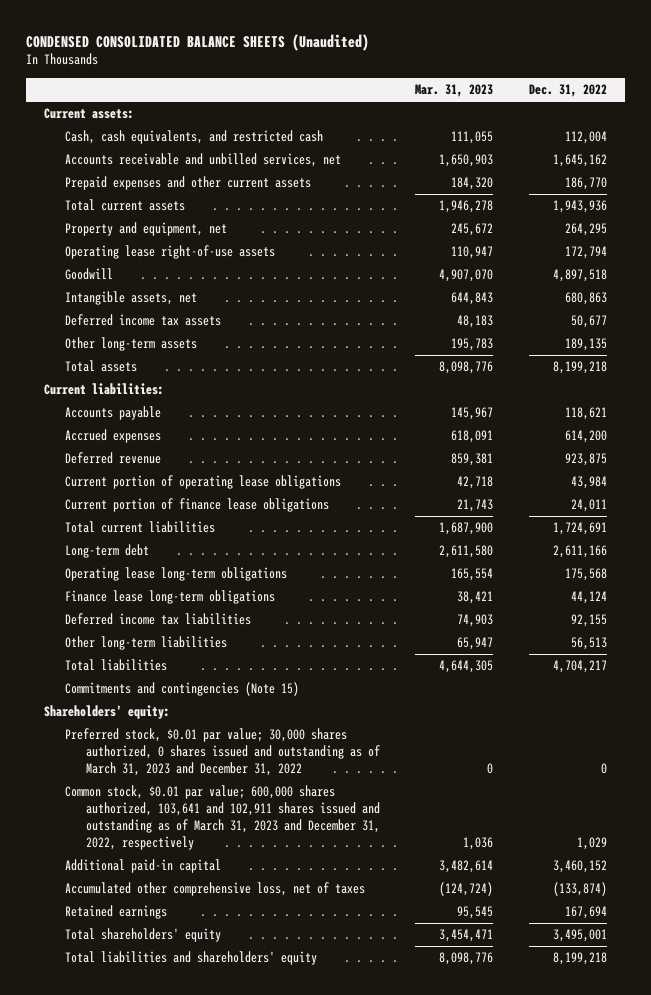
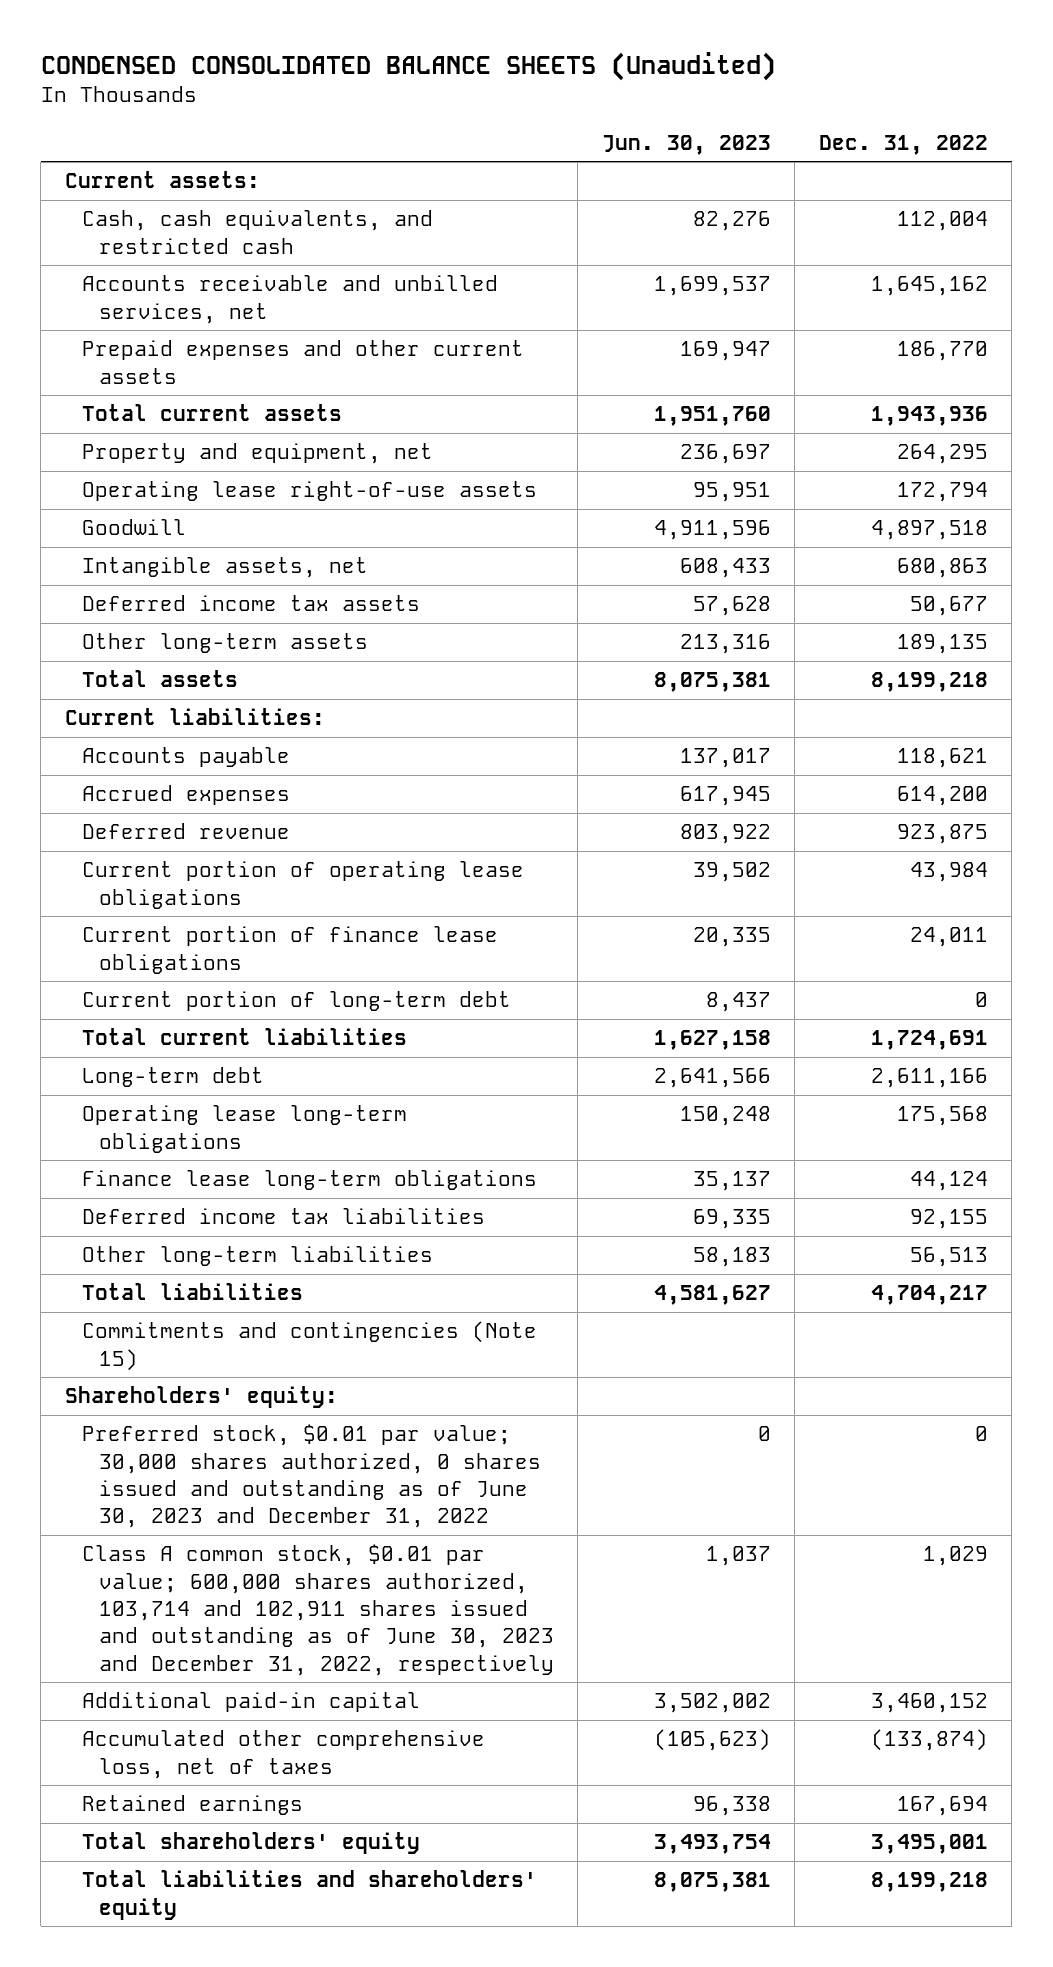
- | Mar. 31, 2023 | Dec. 31, 2022
+ | Jun. 30, 2023 | Dec. 31, 2022
+ Current portion of long-term debt | 8,437 | 0
- Preferred stock, $0.01 par value; 30,000 shares authorized, 0 shares issued and outstanding as of March 31, 2023 and December 31, 2022 | 0 | 0
- Common stock, $0.01 par value; 600,000 shares authorized, 103,641 and 102,911 shares issued and outstanding as of March 31, 2023 and December 31, 2022, respectively | 1,036 | 1,029
+ Preferred stock, $0.01 par value; 30,000 shares authorized, 0 shares issued and outstanding as of June 30, 2023 and December 31, 2022 | 0 | 0
+ Class A common stock, $0.01 par value; 600,000 shares authorized, 103,714 and 102,911 shares issued and outstanding as of June 30, 2023 and December 31, 2022, respectively | 1,037 | 1,029

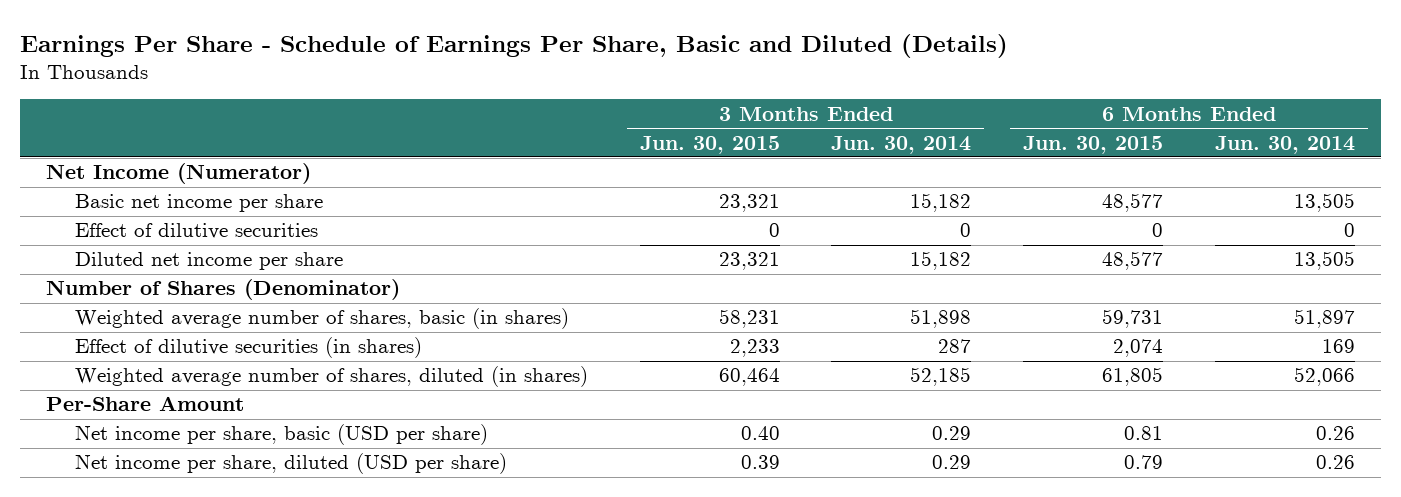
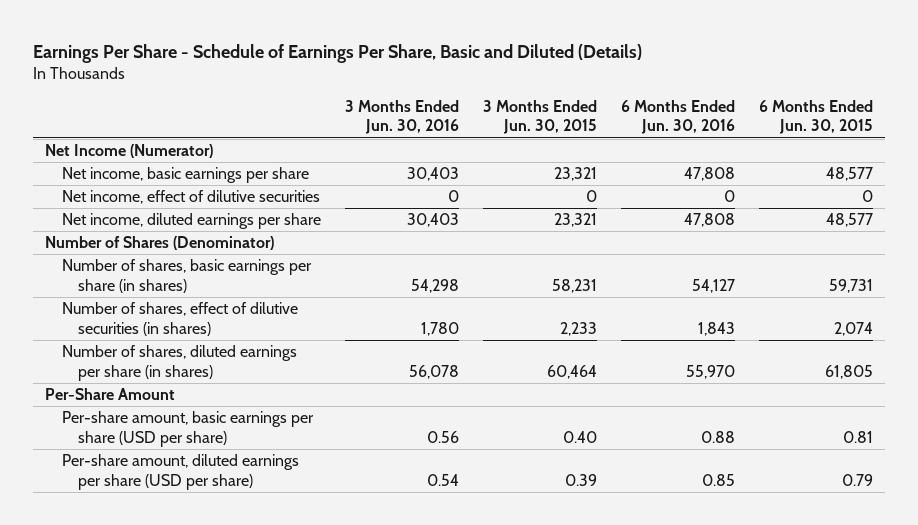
- | 3 Months Ended Jun. 30, 2015 | 3 Months Ended Jun. 30, 2014 | 6 Months Ended Jun. 30, 2015 | 6 Months Ended Jun. 30, 2014
+ | 3 Months Ended Jun. 30, 2016 | 3 Months Ended Jun. 30, 2015 | 6 Months Ended Jun. 30, 2016 | 6 Months Ended Jun. 30, 2015
- Basic net income per share | 23,321 | 15,182 | 48,577 | 13,505
- Effect of dilutive securities | 0 | 0 | 0 | 0
- Diluted net income per share | 23,321 | 15,182 | 48,577 | 13,505
+ Net income, basic earnings per share | 30,403 | 23,321 | 47,808 | 48,577
+ Net income, effect of dilutive securities | 0 | 0 | 0 | 0
+ Net income, diluted earnings per share | 30,403 | 23,321 | 47,808 | 48,577
- Weighted average number of shares, basic (in shares) | 58,231 | 51,898 | 59,731 | 51,897
- Effect of dilutive securities (in shares) | 2,233 | 287 | 2,074 | 169
- Weighted average number of shares, diluted (in shares) | 60,464 | 52,185 | 61,805 | 52,066
+ Number of shares, basic earnings per share (in shares) | 54,298 | 58,231 | 54,127 | 59,731
+ Number of shares, effect of dilutive securities (in shares) | 1,780 | 2,233 | 1,843 | 2,074
+ Number of shares, diluted earnings per share (in shares) | 56,078 | 60,464 | 55,970 | 61,805
- Net income per share, basic (USD per share) | 0.40 | 0.29 | 0.81 | 0.26
- Net income per share, diluted (USD per share) | 0.39 | 0.29 | 0.79 | 0.26
+ Per-share amount, basic earnings per share (USD per share) | 0.56 | 0.40 | 0.88 | 0.81
+ Per-share amount, diluted earnings per share (USD per share) | 0.54 | 0.39 | 0.85 | 0.79

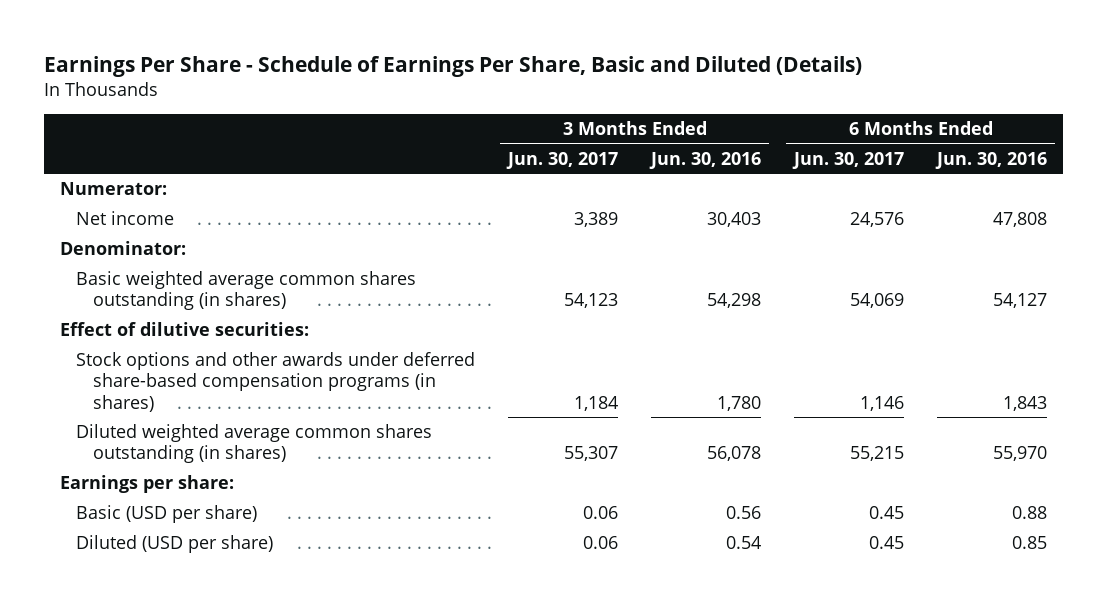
- | 3 Months Ended Jun. 30, 2016 | 3 Months Ended Jun. 30, 2015 | 6 Months Ended Jun. 30, 2016 | 6 Months Ended Jun. 30, 2015
+ | 3 Months Ended Jun. 30, 2017 | 3 Months Ended Jun. 30, 2016 | 6 Months Ended Jun. 30, 2017 | 6 Months Ended Jun. 30, 2016
- Net Income (Numerator)
- Net income, basic earnings per share | 30,403 | 23,321 | 47,808 | 48,577
- Net income, effect of dilutive securities | 0 | 0 | 0 | 0
- Net income, diluted earnings per share | 30,403 | 23,321 | 47,808 | 48,577
- Number of Shares (Denominator)
- Number of shares, basic earnings per share (in shares) | 54,298 | 58,231 | 54,127 | 59,731
- Number of shares, effect of dilutive securities (in shares) | 1,780 | 2,233 | 1,843 | 2,074
- Number of shares, diluted earnings per share (in shares) | 56,078 | 60,464 | 55,970 | 61,805
- Per-Share Amount
- Per-share amount, basic earnings per share (USD per share) | 0.56 | 0.40 | 0.88 | 0.81
- Per-share amount, diluted earnings per share (USD per share) | 0.54 | 0.39 | 0.85 | 0.79
+ Numerator:
+ Net income | 3,389 | 30,403 | 24,576 | 47,808
+ Denominator:
+ Basic weighted average common shares outstanding (in shares) | 54,123 | 54,298 | 54,069 | 54,127
+ Effect of dilutive securities:
+ Stock options and other awards under deferred share-based compensation programs (in shares) | 1,184 | 1,780 | 1,146 | 1,843
+ Diluted weighted average common shares outstanding (in shares) | 55,307 | 56,078 | 55,215 | 55,970
+ Earnings per share:
+ Basic (USD per share) | 0.06 | 0.56 | 0.45 | 0.88
+ Diluted (USD per share) | 0.06 | 0.54 | 0.45 | 0.85

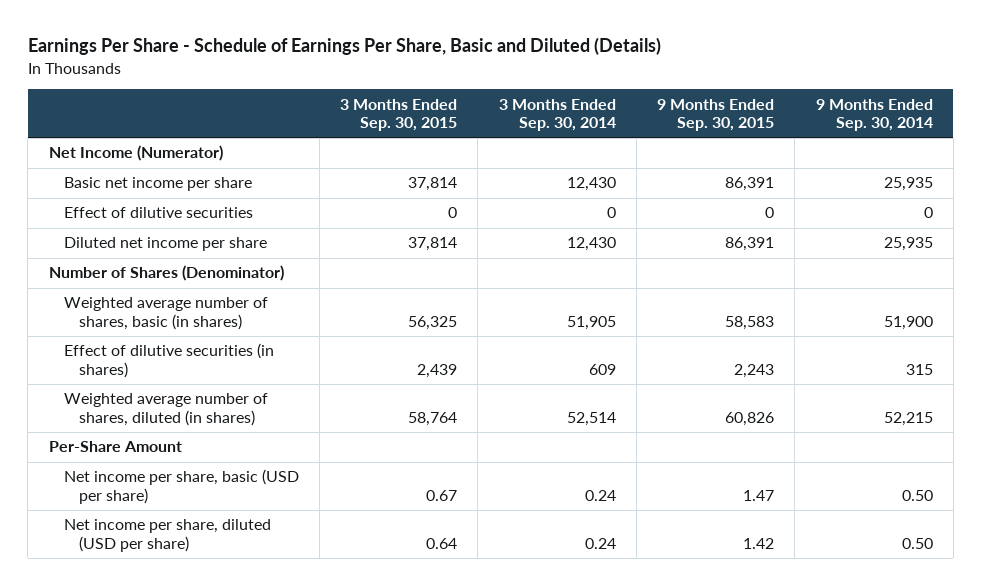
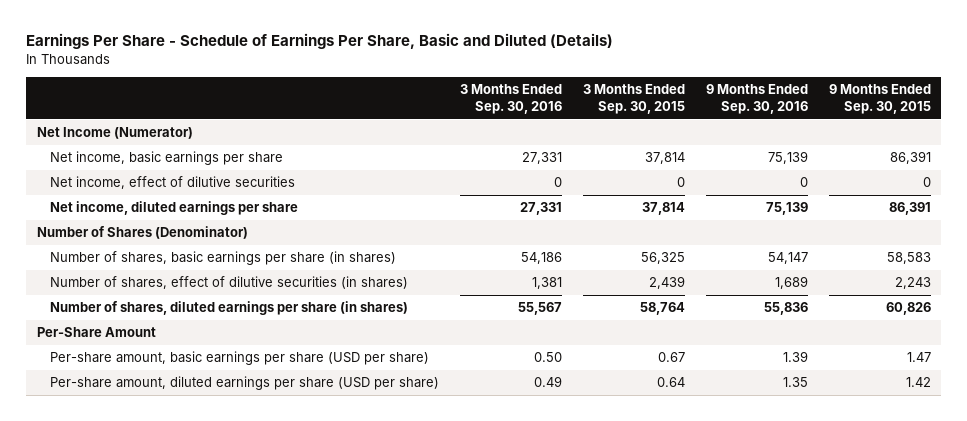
- | 3 Months Ended Sep. 30, 2015 | 3 Months Ended Sep. 30, 2014 | 9 Months Ended Sep. 30, 2015 | 9 Months Ended Sep. 30, 2014
+ | 3 Months Ended Sep. 30, 2016 | 3 Months Ended Sep. 30, 2015 | 9 Months Ended Sep. 30, 2016 | 9 Months Ended Sep. 30, 2015
- Basic net income per share | 37,814 | 12,430 | 86,391 | 25,935
- Effect of dilutive securities | 0 | 0 | 0 | 0
- Diluted net income per share | 37,814 | 12,430 | 86,391 | 25,935
+ Net income, basic earnings per share | 27,331 | 37,814 | 75,139 | 86,391
+ Net income, effect of dilutive securities | 0 | 0 | 0 | 0
+ Net income, diluted earnings per share | 27,331 | 37,814 | 75,139 | 86,391
- Weighted average number of shares, basic (in shares) | 56,325 | 51,905 | 58,583 | 51,900
- Effect of dilutive securities (in shares) | 2,439 | 609 | 2,243 | 315
- Weighted average number of shares, diluted (in shares) | 58,764 | 52,514 | 60,826 | 52,215
+ Number of shares, basic earnings per share (in shares) | 54,186 | 56,325 | 54,147 | 58,583
+ Number of shares, effect of dilutive securities (in shares) | 1,381 | 2,439 | 1,689 | 2,243
+ Number of shares, diluted earnings per share (in shares) | 55,567 | 58,764 | 55,836 | 60,826
- Net income per share, basic (USD per share) | 0.67 | 0.24 | 1.47 | 0.50
- Net income per share, diluted (USD per share) | 0.64 | 0.24 | 1.42 | 0.50
+ Per-share amount, basic earnings per share (USD per share) | 0.50 | 0.67 | 1.39 | 1.47
+ Per-share amount, diluted earnings per share (USD per share) | 0.49 | 0.64 | 1.35 | 1.42

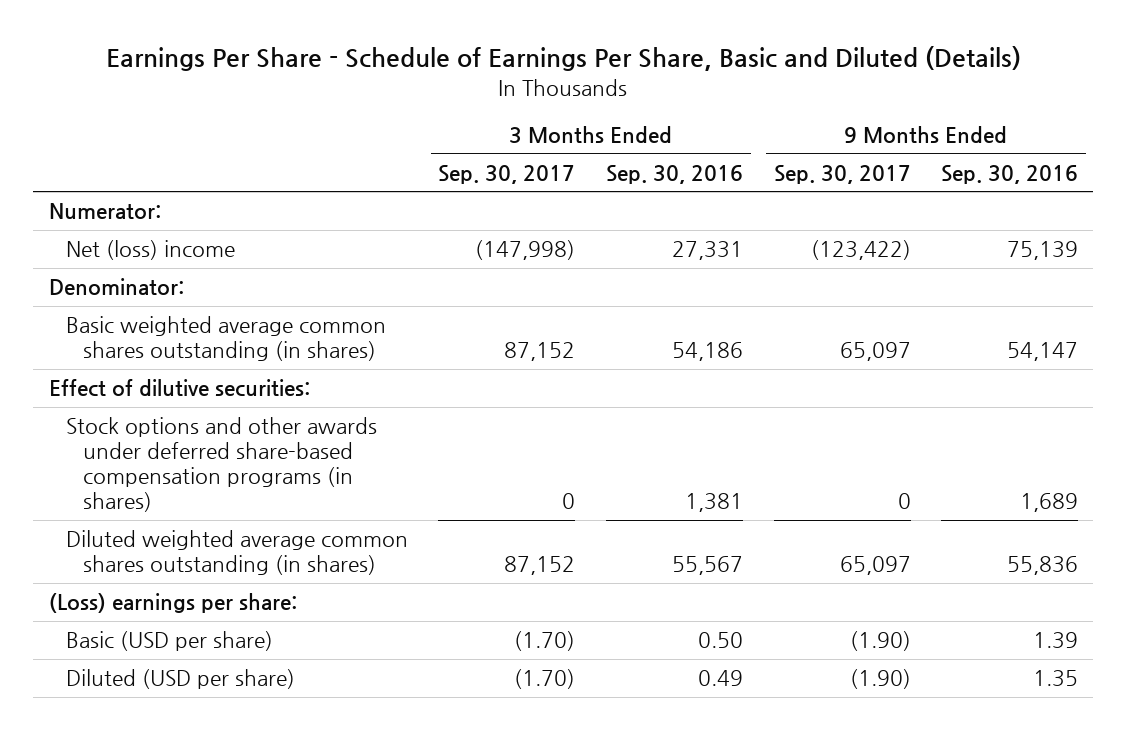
- | 3 Months Ended Sep. 30, 2016 | 3 Months Ended Sep. 30, 2015 | 9 Months Ended Sep. 30, 2016 | 9 Months Ended Sep. 30, 2015
+ | 3 Months Ended Sep. 30, 2017 | 3 Months Ended Sep. 30, 2016 | 9 Months Ended Sep. 30, 2017 | 9 Months Ended Sep. 30, 2016
- Net Income (Numerator)
- Net income, basic earnings per share | 27,331 | 37,814 | 75,139 | 86,391
- Net income, effect of dilutive securities | 0 | 0 | 0 | 0
- Net income, diluted earnings per share | 27,331 | 37,814 | 75,139 | 86,391
- Number of Shares (Denominator)
- Number of shares, basic earnings per share (in shares) | 54,186 | 56,325 | 54,147 | 58,583
- Number of shares, effect of dilutive securities (in shares) | 1,381 | 2,439 | 1,689 | 2,243
- Number of shares, diluted earnings per share (in shares) | 55,567 | 58,764 | 55,836 | 60,826
- Per-Share Amount
- Per-share amount, basic earnings per share (USD per share) | 0.50 | 0.67 | 1.39 | 1.47
- Per-share amount, diluted earnings per share (USD per share) | 0.49 | 0.64 | 1.35 | 1.42
+ Numerator:
+ Net (loss) income | (147,998) | 27,331 | (123,422) | 75,139
+ Denominator:
+ Basic weighted average common shares outstanding (in shares) | 87,152 | 54,186 | 65,097 | 54,147
+ Effect of dilutive securities:
+ Stock options and other awards under deferred share-based compensation programs (in shares) | 0 | 1,381 | 0 | 1,689
+ Diluted weighted average common shares outstanding (in shares) | 87,152 | 55,567 | 65,097 | 55,836
+ (Loss) earnings per share:
+ Basic (USD per share) | (1.70) | 0.50 | (1.90) | 1.39
+ Diluted (USD per share) | (1.70) | 0.49 | (1.90) | 1.35

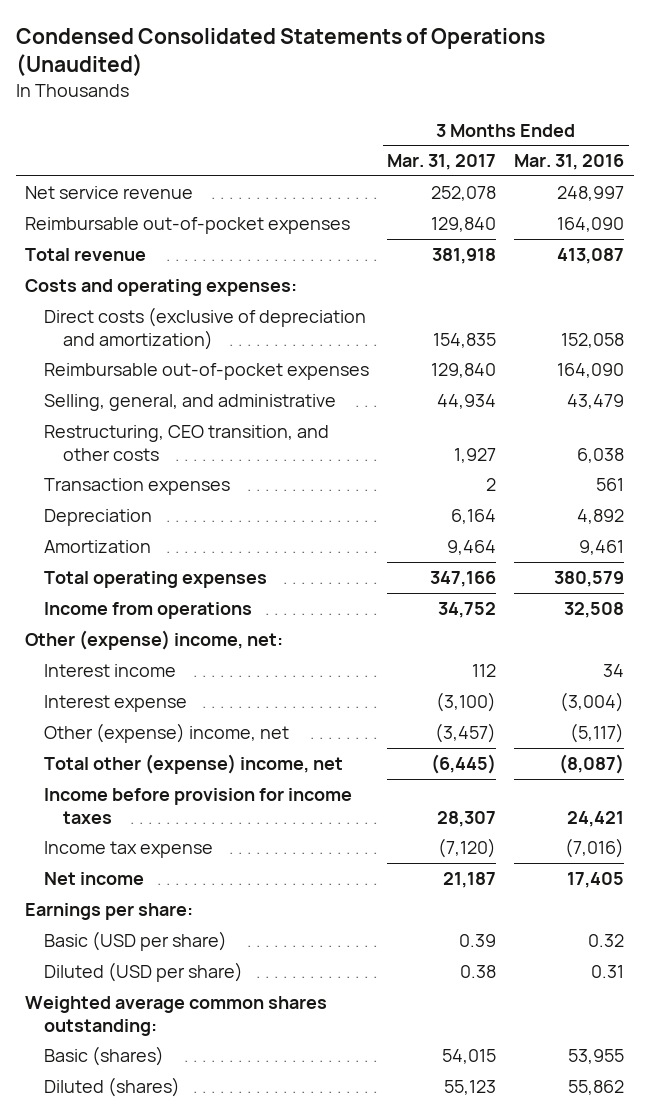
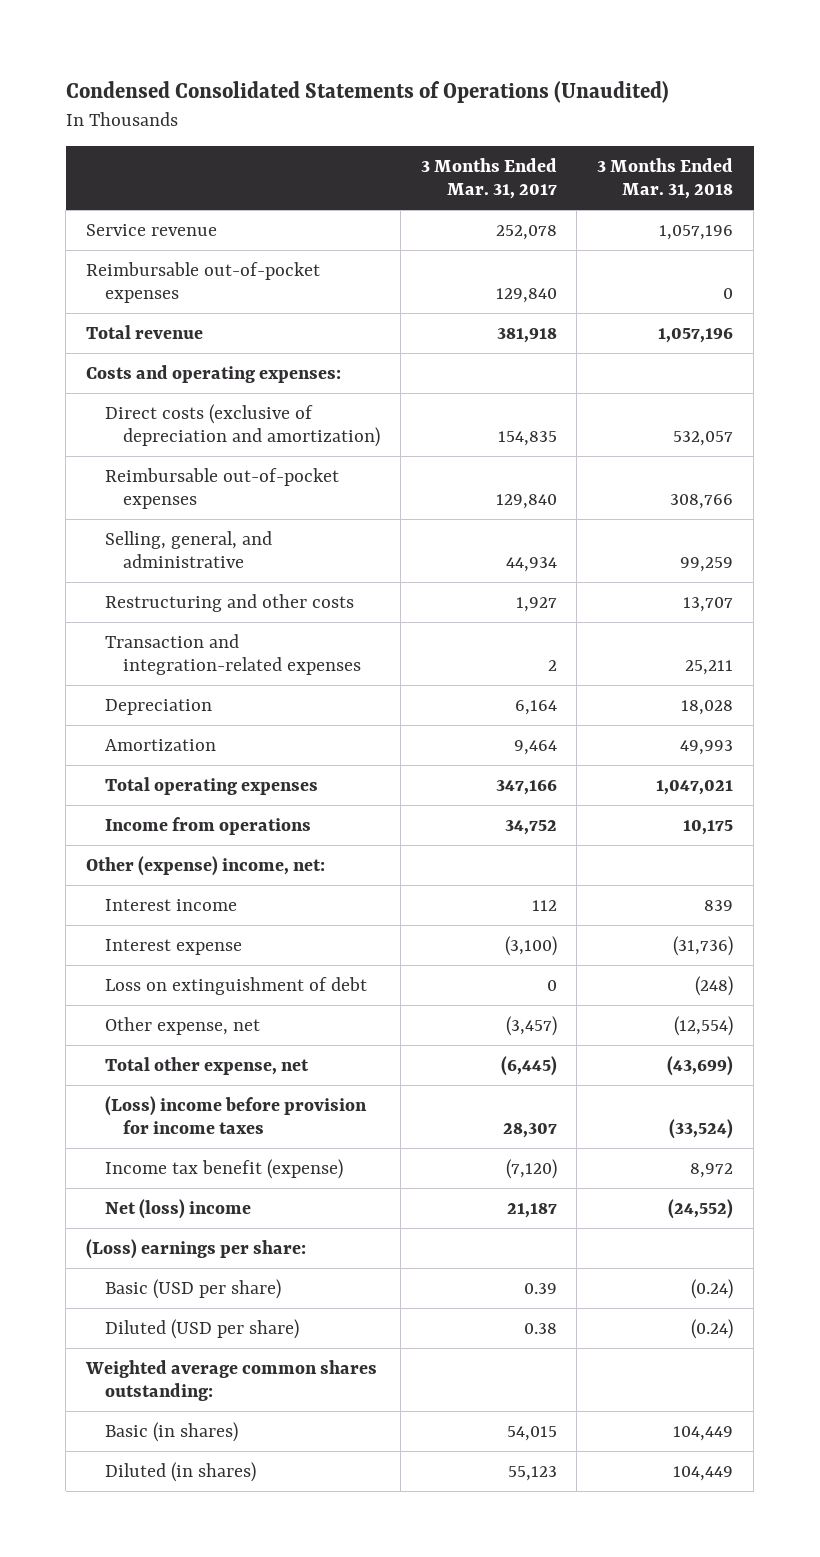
- | 3 Months Ended Mar. 31, 2017 | 3 Months Ended Mar. 31, 2016
+ | 3 Months Ended Mar. 31, 2017 | 3 Months Ended Mar. 31, 2018
- Net service revenue | 252,078 | 248,997
+ Service revenue | 252,078 | 1,057,196
- Restructuring, CEO transition, and other costs | 1,927 | 6,038
- Transaction expenses | 2 | 561
+ Restructuring and other costs | 1,927 | 13,707
+ Transaction and integration-related expenses | 2 | 25,211
- Other (expense) income, net | (3,457) | (5,117)
- Total other (expense) income, net | (6,445) | (8,087)
- Income before provision for income taxes | 28,307 | 24,421
- Income tax expense | (7,120) | (7,016)
- Net income | 21,187 | 17,405
- Earnings per share:
+ Loss on extinguishment of debt | 0 | (248)
+ Other expense, net | (3,457) | (12,554)
+ Total other expense, net | (6,445) | (43,699)
+ (Loss) income before provision for income taxes | 28,307 | (33,524)
+ Income tax benefit (expense) | (7,120) | 8,972
+ Net (loss) income | 21,187 | (24,552)
+ (Loss) earnings per share:
- Basic (shares) | 54,015 | 53,955
- Diluted (shares) | 55,123 | 55,862
+ Basic (in shares) | 54,015 | 104,449
+ Diluted (in shares) | 55,123 | 104,449

